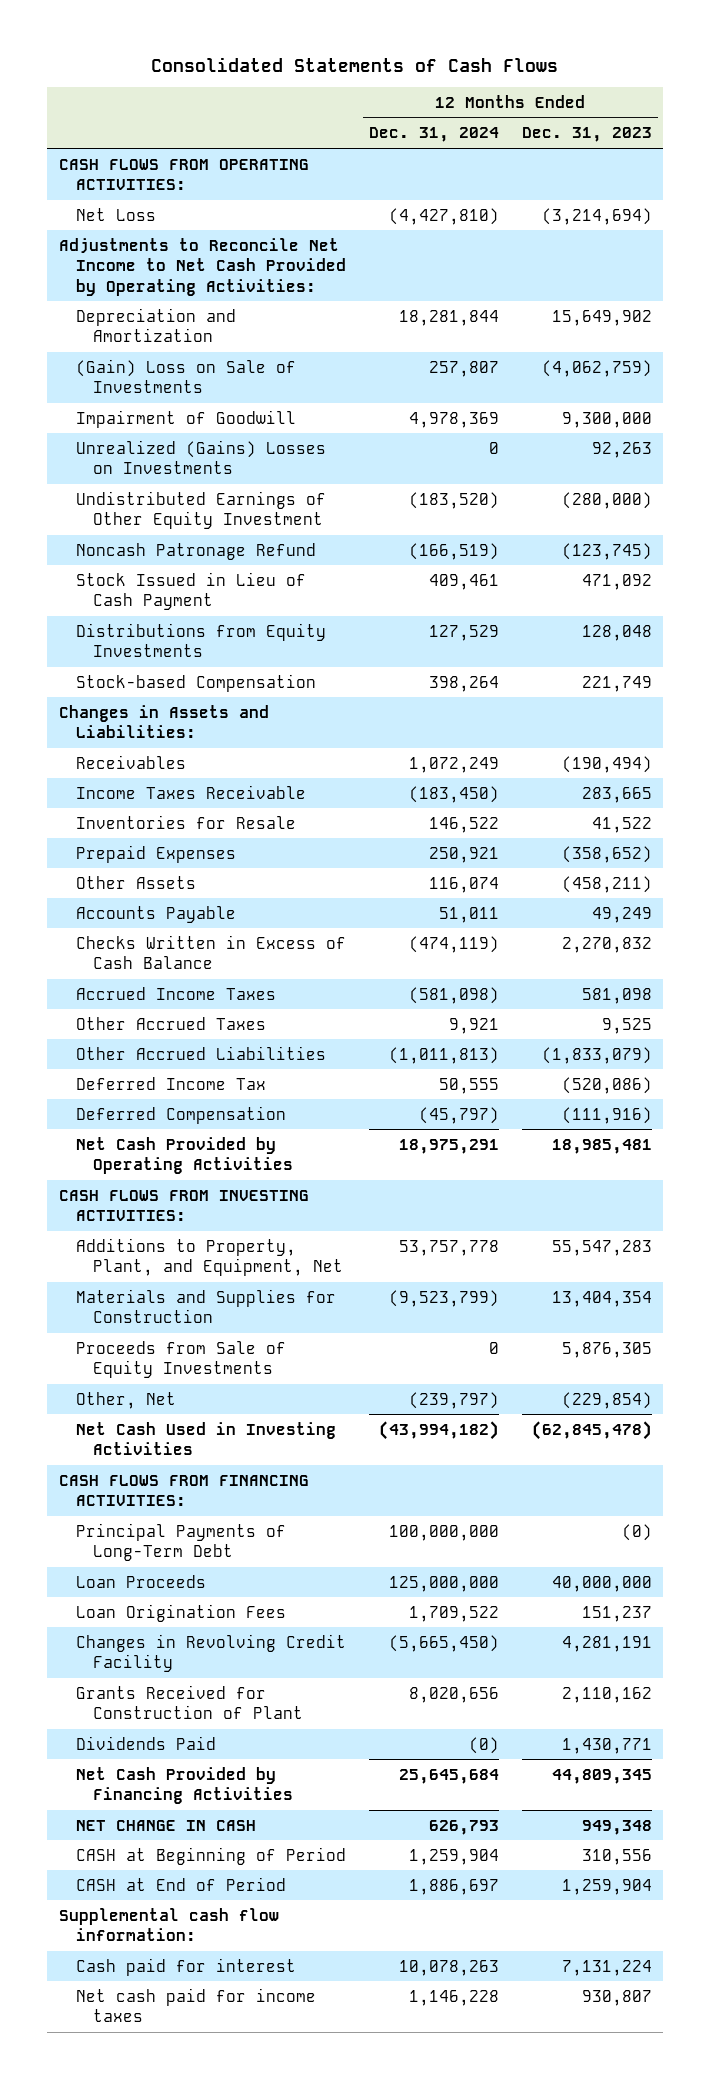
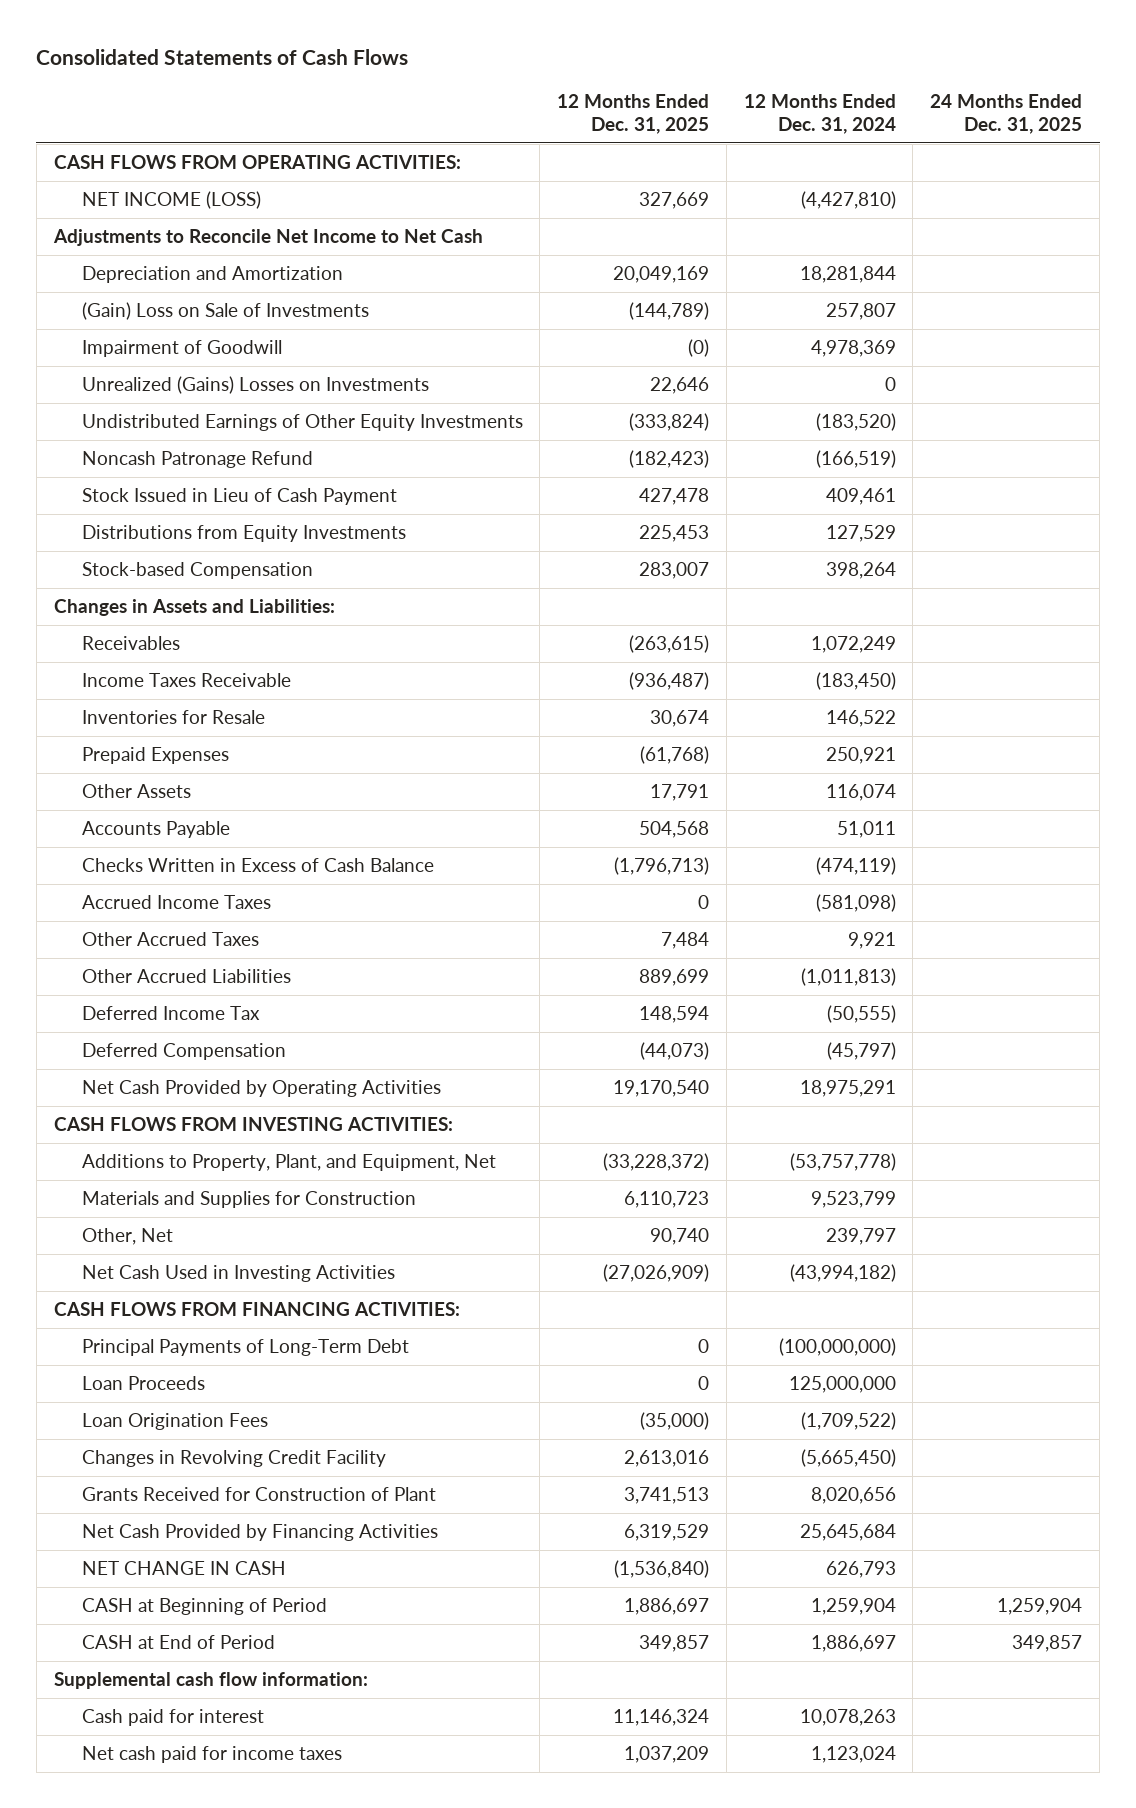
- | 12 Months Ended Dec. 31, 2024 | 12 Months Ended Dec. 31, 2023
+ | 12 Months Ended Dec. 31, 2025 | 12 Months Ended Dec. 31, 2024 | 24 Months Ended Dec. 31, 2025
- Net Loss | (4,427,810) | (3,214,694)
- Adjustments to Reconcile Net Income to Net Cash Provided by Operating Activities:
+ NET INCOME (LOSS) | 327,669 | (4,427,810) |
+ Adjustments to Reconcile Net Income to Net Cash
- Undistributed Earnings of Other Equity Investment | (183,520) | (280,000)
+ Undistributed Earnings of Other Equity Investments | (333,824) | (183,520) |
- Deferred Income Tax | 50,555 | (520,086)
+ Deferred Income Tax | 148,594 | (50,555) |
- Additions to Property, Plant, and Equipment, Net | 53,757,778 | 55,547,283
- Materials and Supplies for Construction | (9,523,799) | 13,404,354
- Proceeds from Sale of Equity Investments | 0 | 5,876,305
- Other, Net | (239,797) | (229,854)
+ Additions to Property, Plant, and Equipment, Net | (33,228,372) | (53,757,778) |
+ Materials and Supplies for Construction | 6,110,723 | 9,523,799 |
+ Other, Net | 90,740 | 239,797 |
- Principal Payments of Long-Term Debt | 100,000,000 | (0)
+ Principal Payments of Long-Term Debt | 0 | (100,000,000) |
- Loan Origination Fees | 1,709,522 | 151,237
+ Loan Origination Fees | (35,000) | (1,709,522) |
- Dividends Paid | (0) | 1,430,771
- Net cash paid for income taxes | 1,146,228 | 930,807
+ Net cash paid for income taxes | 1,037,209 | 1,123,024 |

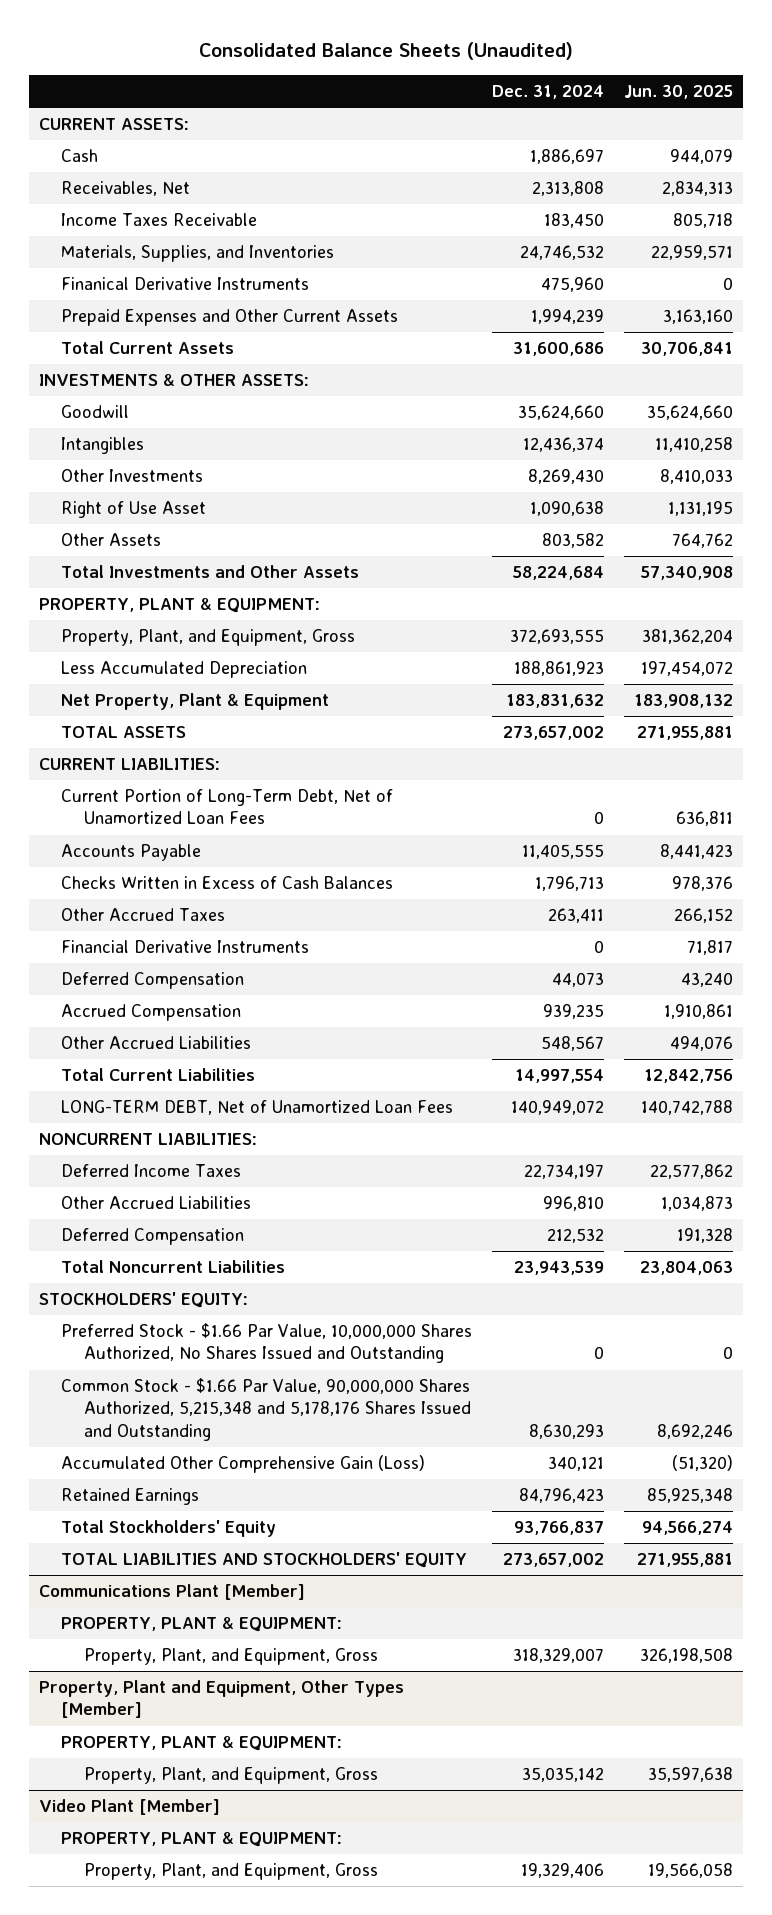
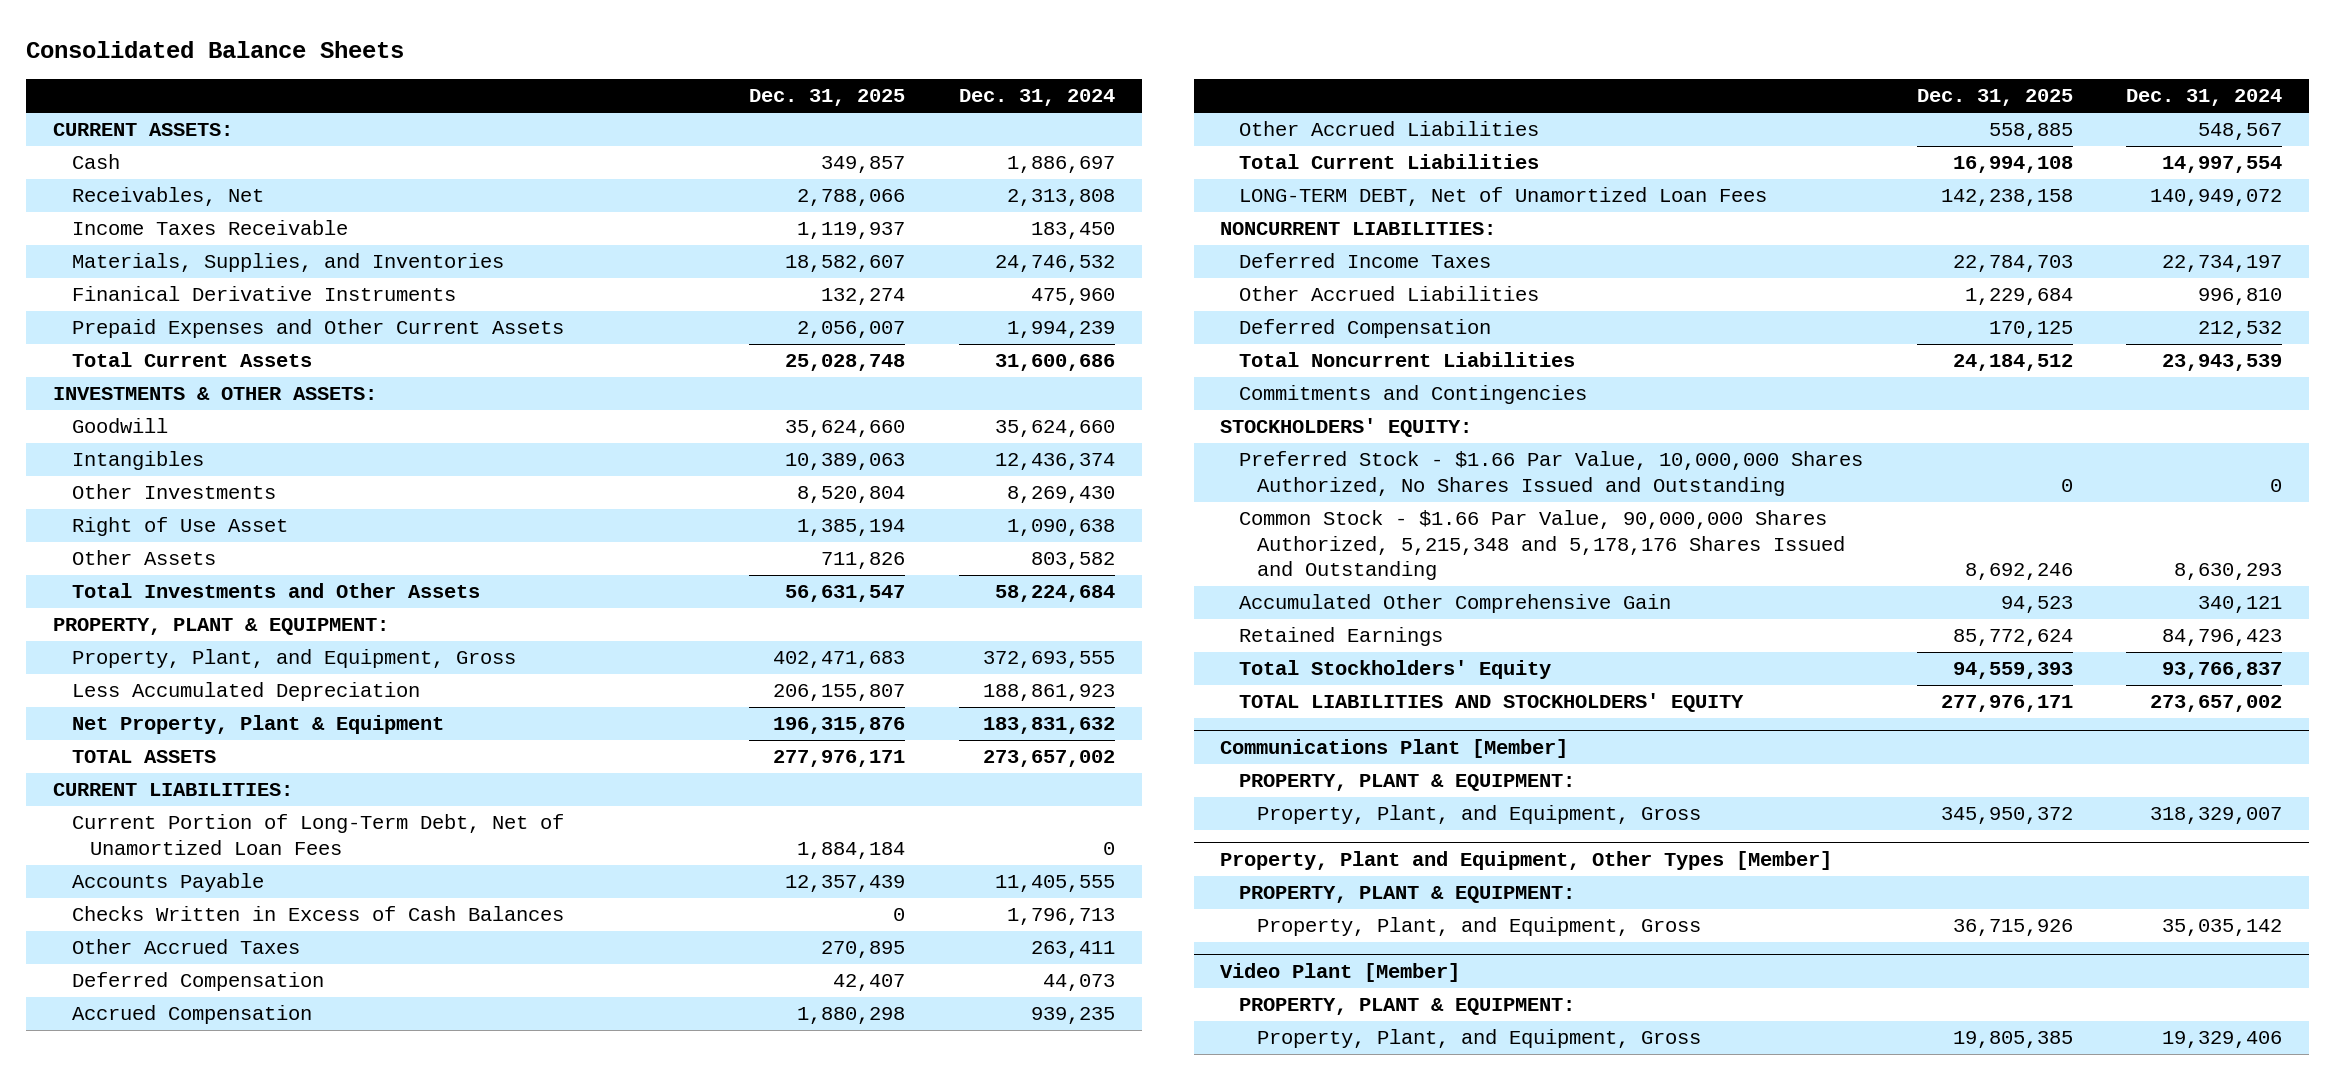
- Consolidated Balance Sheets (Unaudited)
+ Consolidated Balance Sheets
- | Dec. 31, 2024 | Jun. 30, 2025
+ | Dec. 31, 2025 | Dec. 31, 2024
- Financial Derivative Instruments | 0 | 71,817
+ Commitments and Contingencies
- Accumulated Other Comprehensive Gain (Loss) | 340,121 | (51,320)
+ Accumulated Other Comprehensive Gain | 94,523 | 340,121

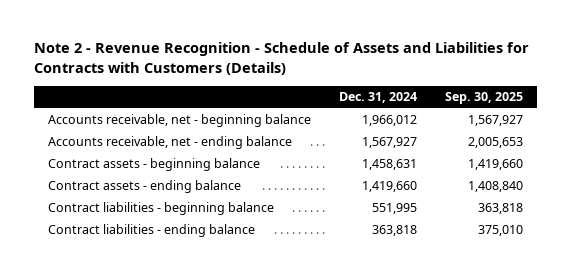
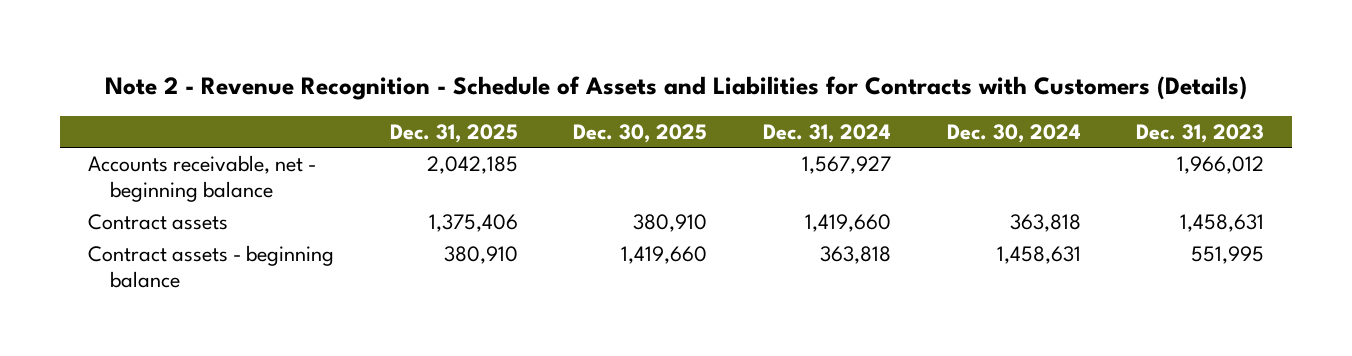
- | Dec. 31, 2024 | Sep. 30, 2025
+ | Dec. 31, 2025 | Dec. 30, 2025 | Dec. 31, 2024 | Dec. 30, 2024 | Dec. 31, 2023
- Accounts receivable, net - beginning balance | 1,966,012 | 1,567,927
- Accounts receivable, net - ending balance | 1,567,927 | 2,005,653
- Contract assets - beginning balance | 1,458,631 | 1,419,660
- Contract assets - ending balance | 1,419,660 | 1,408,840
- Contract liabilities - beginning balance | 551,995 | 363,818
- Contract liabilities - ending balance | 363,818 | 375,010
+ Accounts receivable, net - beginning balance | 2,042,185 | | 1,567,927 | | 1,966,012
+ Contract assets | 1,375,406 | 380,910 | 1,419,660 | 363,818 | 1,458,631
+ Contract assets - beginning balance | 380,910 | 1,419,660 | 363,818 | 1,458,631 | 551,995

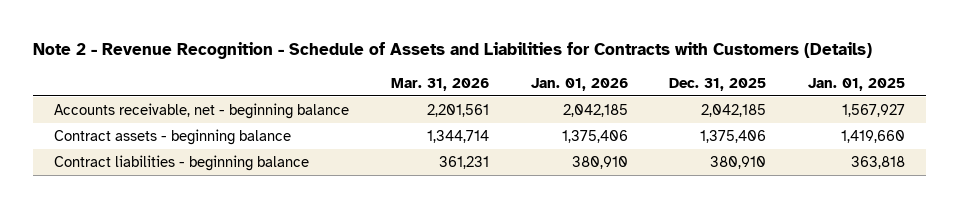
- | Dec. 31, 2025 | Dec. 30, 2025 | Dec. 31, 2024 | Dec. 30, 2024 | Dec. 31, 2023
+ | Mar. 31, 2026 | Jan. 01, 2026 | Dec. 31, 2025 | Jan. 01, 2025
- Contract assets | 1,375,406 | 380,910 | 1,419,660 | 363,818 | 1,458,631
- Contract assets - beginning balance | 380,910 | 1,419,660 | 363,818 | 1,458,631 | 551,995
+ Contract assets - beginning balance | 1,344,714 | 1,375,406 | 1,375,406 | 1,419,660
+ Contract liabilities - beginning balance | 361,231 | 380,910 | 380,910 | 363,818

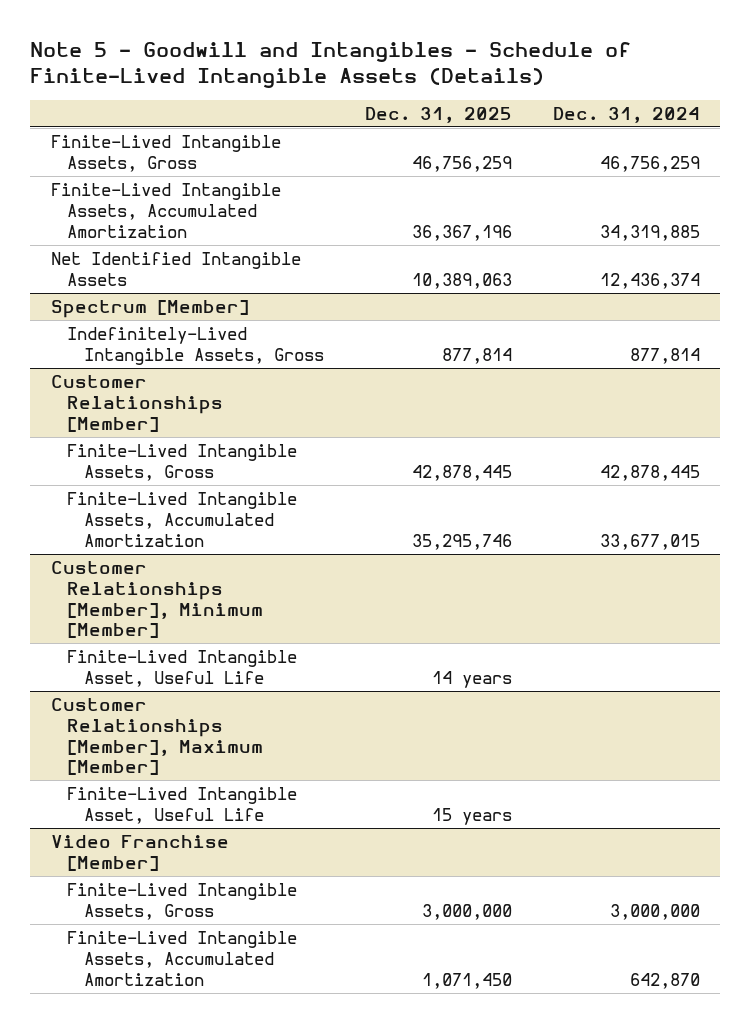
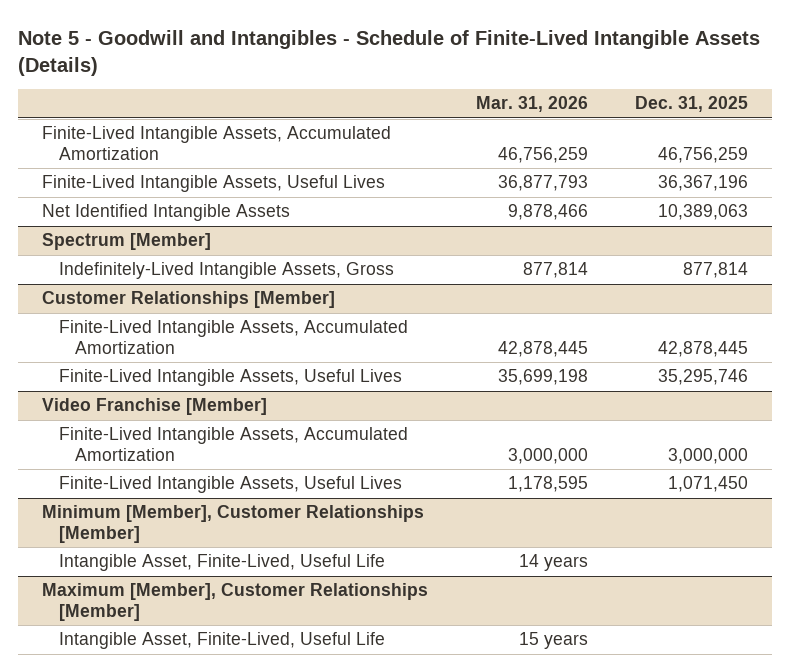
- | Dec. 31, 2025 | Dec. 31, 2024
+ | Mar. 31, 2026 | Dec. 31, 2025
- Finite-Lived Intangible Assets, Gross | 46,756,259 | 46,756,259
- Finite-Lived Intangible Assets, Accumulated Amortization | 36,367,196 | 34,319,885
+ Finite-Lived Intangible Assets, Accumulated Amortization | 46,756,259 | 46,756,259
+ Finite-Lived Intangible Assets, Useful Lives | 36,877,793 | 36,367,196
@ Customer Relationships [Member]
- Finite-Lived Intangible Assets, Gross | 42,878,445 | 42,878,445
- Finite-Lived Intangible Assets, Accumulated Amortization | 35,295,746 | 33,677,015
- Customer Relationships [Member], Minimum [Member]
- Finite-Lived Intangible Asset, Useful Life | 14 years |
- Customer Relationships [Member], Maximum [Member]
- Finite-Lived Intangible Asset, Useful Life | 15 years |
@ Customer Relationships [Member]
+ Finite-Lived Intangible Assets, Accumulated Amortization | 42,878,445 | 42,878,445
+ Finite-Lived Intangible Assets, Useful Lives | 35,699,198 | 35,295,746
@ Video Franchise [Member]
- Finite-Lived Intangible Assets, Gross | 3,000,000 | 3,000,000
- Finite-Lived Intangible Assets, Accumulated Amortization | 1,071,450 | 642,870
+ Finite-Lived Intangible Assets, Accumulated Amortization | 3,000,000 | 3,000,000
+ Finite-Lived Intangible Assets, Useful Lives | 1,178,595 | 1,071,450
+ Minimum [Member], Customer Relationships [Member]
+ Intangible Asset, Finite-Lived, Useful Life | 14 years |
+ Maximum [Member], Customer Relationships [Member]
+ Intangible Asset, Finite-Lived, Useful Life | 15 years |

